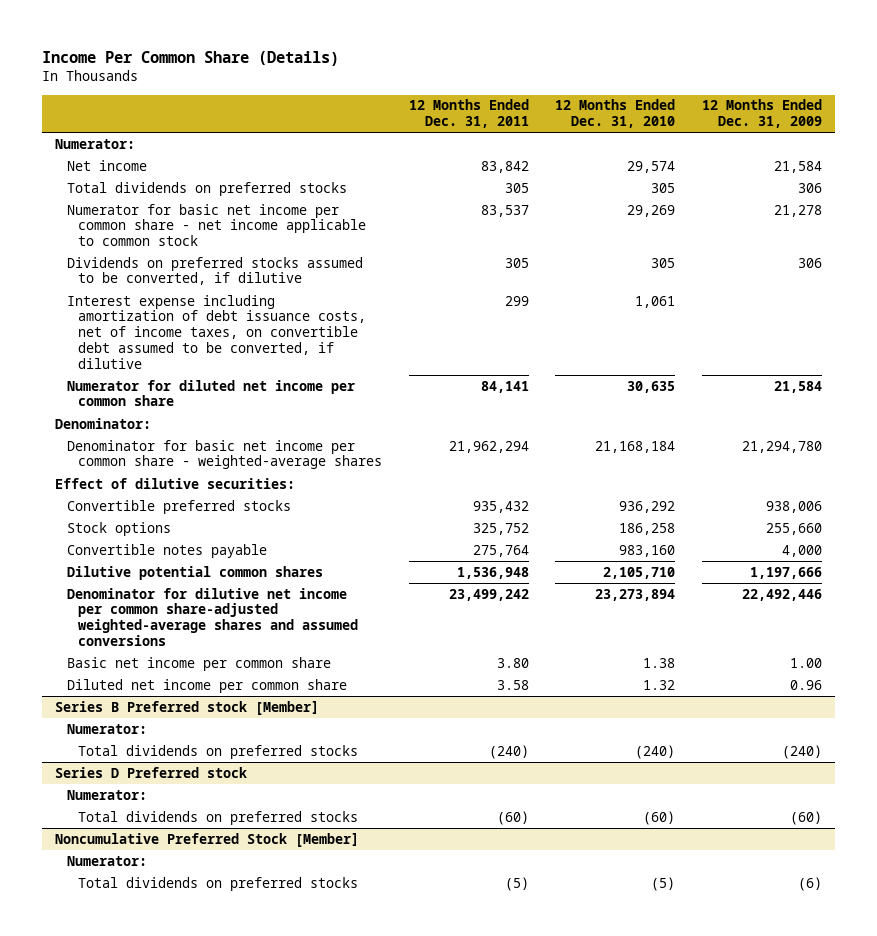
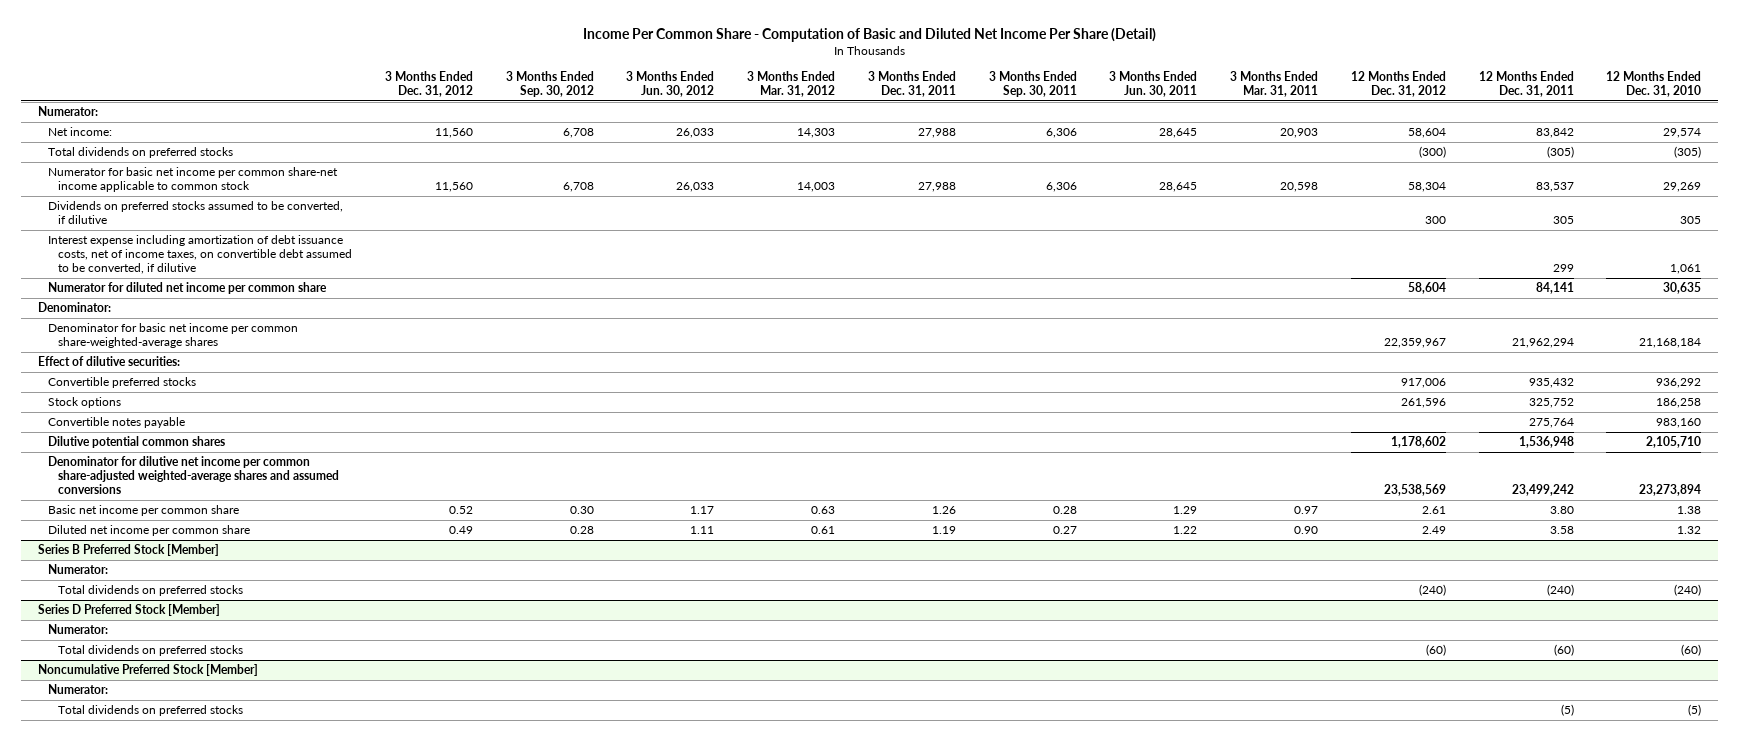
- Income Per Common Share (Details)
+ Income Per Common Share - Computation of Basic and Diluted Net Income Per Share (Detail)
- | 12 Months Ended Dec. 31, 2011 | 12 Months Ended Dec. 31, 2010 | 12 Months Ended Dec. 31, 2009
+ | 3 Months Ended Dec. 31, 2012 | 3 Months Ended Sep. 30, 2012 | 3 Months Ended Jun. 30, 2012 | 3 Months Ended Mar. 31, 2012 | 3 Months Ended Dec. 31, 2011 | 3 Months Ended Sep. 30, 2011 | 3 Months Ended Jun. 30, 2011 | 3 Months Ended Mar. 31, 2011 | 12 Months Ended Dec. 31, 2012 | 12 Months Ended Dec. 31, 2011 | 12 Months Ended Dec. 31, 2010
- Net income | 83,842 | 29,574 | 21,584
- Total dividends on preferred stocks | 305 | 305 | 306
- Numerator for basic net income per common share - net income applicable to common stock | 83,537 | 29,269 | 21,278
+ Net income: | 11,560 | 6,708 | 26,033 | 14,303 | 27,988 | 6,306 | 28,645 | 20,903 | 58,604 | 83,842 | 29,574
+ Total dividends on preferred stocks | | | | | | | | | (300) | (305) | (305)
+ Numerator for basic net income per common share-net income applicable to common stock | 11,560 | 6,708 | 26,033 | 14,003 | 27,988 | 6,306 | 28,645 | 20,598 | 58,304 | 83,537 | 29,269
- Denominator for basic net income per common share - weighted-average shares | 21,962,294 | 21,168,184 | 21,294,780
+ Denominator for basic net income per common share-weighted-average shares | | | | | | | | | 22,359,967 | 21,962,294 | 21,168,184
- Series B Preferred stock [Member]
+ Series B Preferred Stock [Member]
- Series D Preferred stock
+ Series D Preferred Stock [Member]

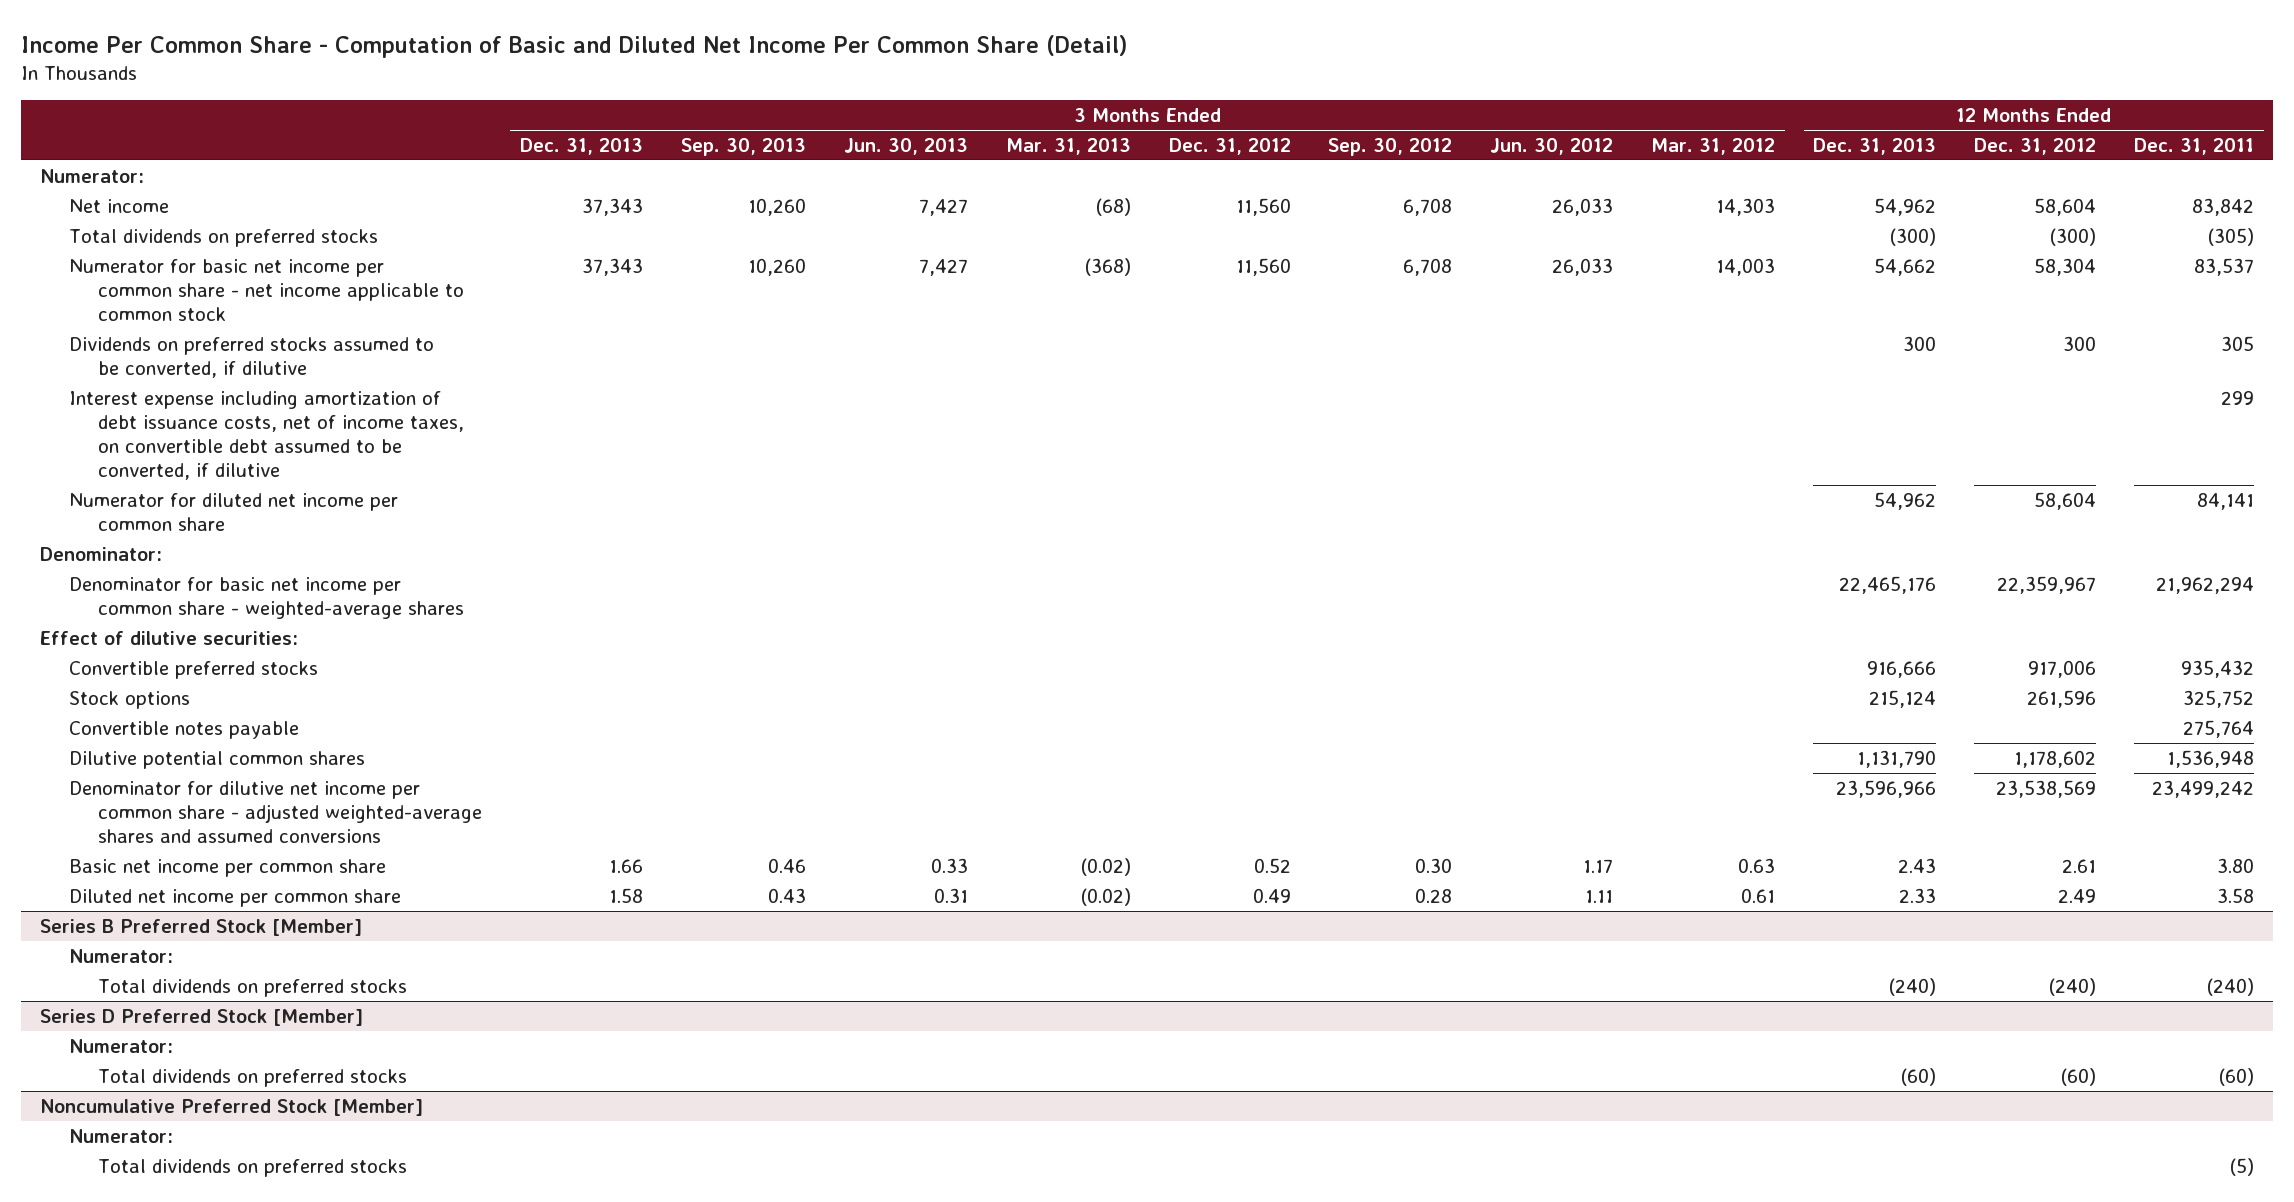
- Income Per Common Share - Computation of Basic and Diluted Net Income Per Share (Detail)
+ Income Per Common Share - Computation of Basic and Diluted Net Income Per Common Share (Detail)
- | 3 Months Ended Dec. 31, 2012 | 3 Months Ended Sep. 30, 2012 | 3 Months Ended Jun. 30, 2012 | 3 Months Ended Mar. 31, 2012 | 3 Months Ended Dec. 31, 2011 | 3 Months Ended Sep. 30, 2011 | 3 Months Ended Jun. 30, 2011 | 3 Months Ended Mar. 31, 2011 | 12 Months Ended Dec. 31, 2012 | 12 Months Ended Dec. 31, 2011 | 12 Months Ended Dec. 31, 2010
+ | 3 Months Ended Dec. 31, 2013 | 3 Months Ended Sep. 30, 2013 | 3 Months Ended Jun. 30, 2013 | 3 Months Ended Mar. 31, 2013 | 3 Months Ended Dec. 31, 2012 | 3 Months Ended Sep. 30, 2012 | 3 Months Ended Jun. 30, 2012 | 3 Months Ended Mar. 31, 2012 | 12 Months Ended Dec. 31, 2013 | 12 Months Ended Dec. 31, 2012 | 12 Months Ended Dec. 31, 2011
- Net income: | 11,560 | 6,708 | 26,033 | 14,303 | 27,988 | 6,306 | 28,645 | 20,903 | 58,604 | 83,842 | 29,574
+ Net income | 37,343 | 10,260 | 7,427 | (68) | 11,560 | 6,708 | 26,033 | 14,303 | 54,962 | 58,604 | 83,842
- Numerator for basic net income per common share-net income applicable to common stock | 11,560 | 6,708 | 26,033 | 14,003 | 27,988 | 6,306 | 28,645 | 20,598 | 58,304 | 83,537 | 29,269
+ Numerator for basic net income per common share - net income applicable to common stock | 37,343 | 10,260 | 7,427 | (368) | 11,560 | 6,708 | 26,033 | 14,003 | 54,662 | 58,304 | 83,537
- Denominator for basic net income per common share-weighted-average shares | | | | | | | | | 22,359,967 | 21,962,294 | 21,168,184
+ Denominator for basic net income per common share - weighted-average shares | | | | | | | | | 22,465,176 | 22,359,967 | 21,962,294
- Denominator for dilutive net income per common share-adjusted weighted-average shares and assumed conversions | | | | | | | | | 23,538,569 | 23,499,242 | 23,273,894
+ Denominator for dilutive net income per common share - adjusted weighted-average shares and assumed conversions | | | | | | | | | 23,596,966 | 23,538,569 | 23,499,242

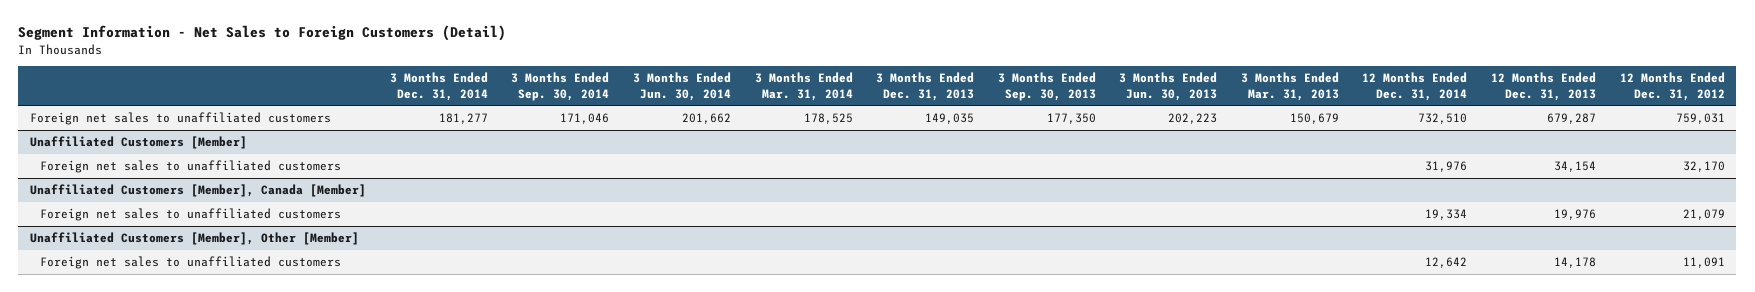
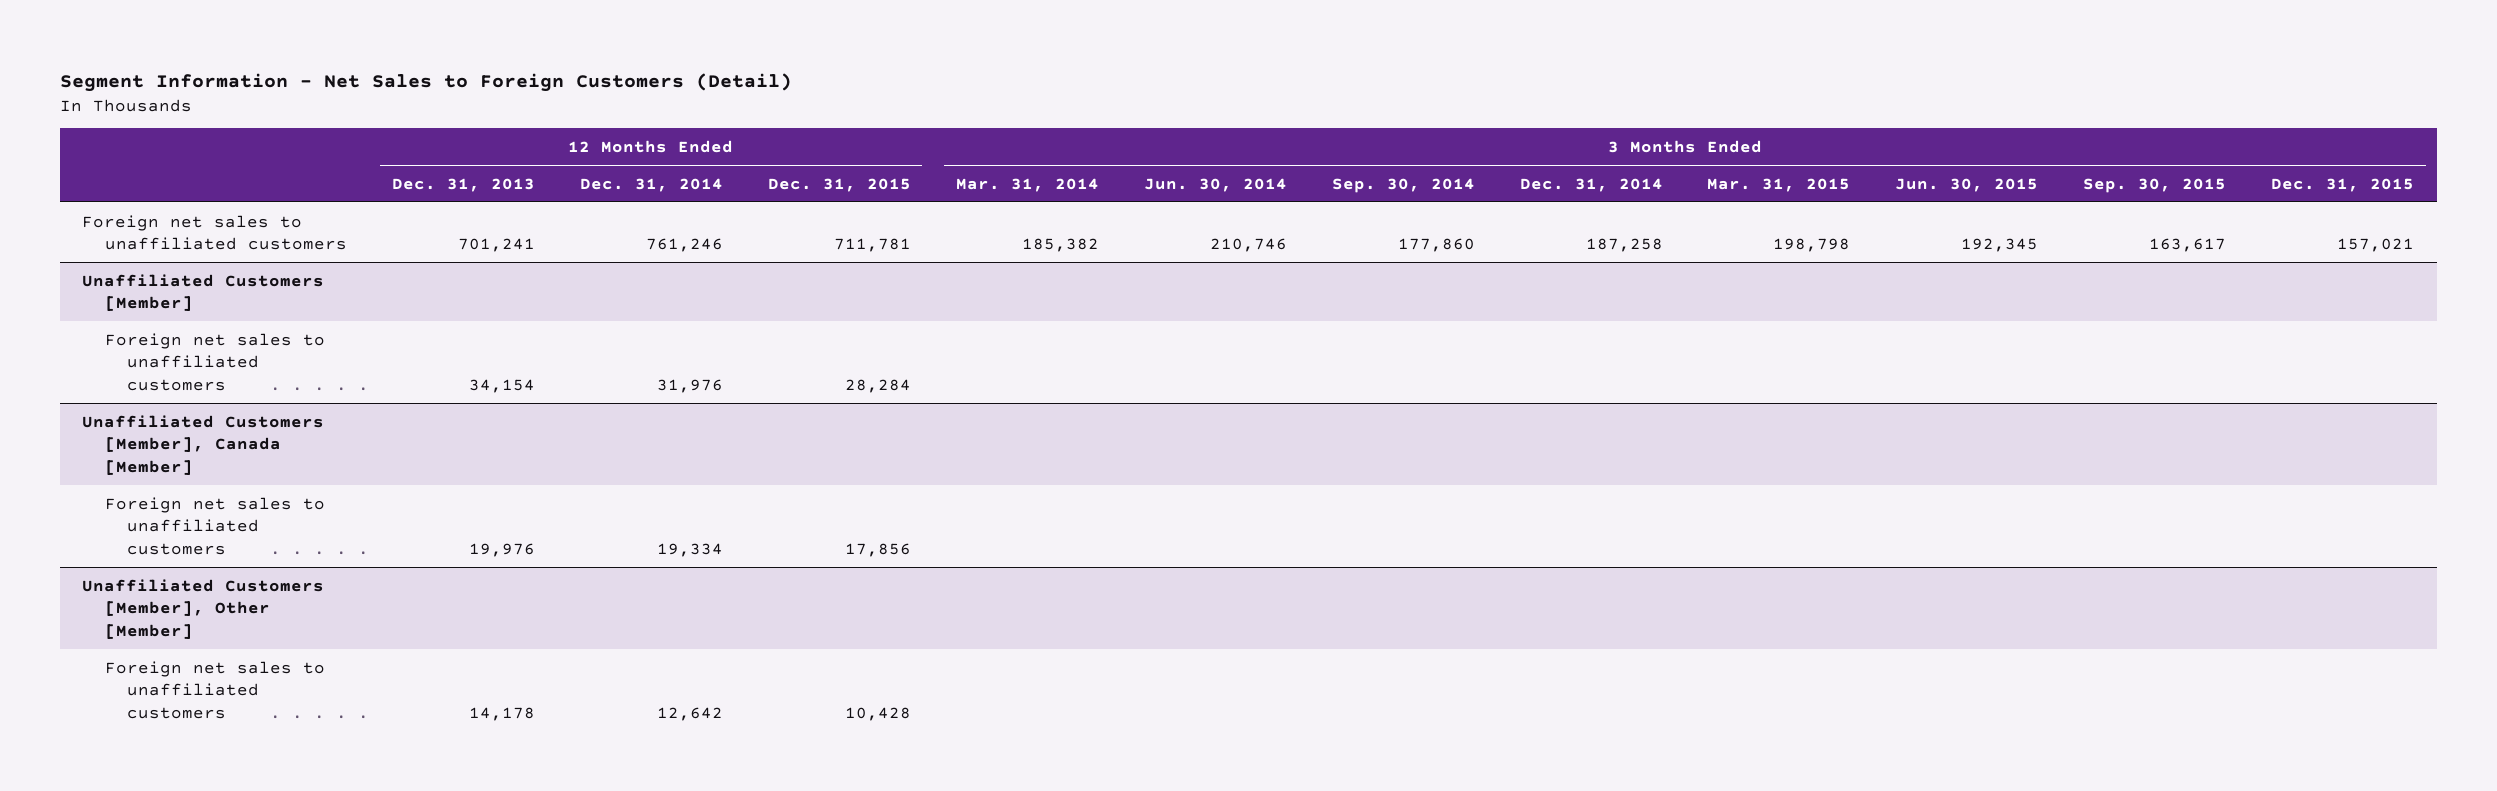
- | 3 Months Ended Dec. 31, 2014 | 3 Months Ended Sep. 30, 2014 | 3 Months Ended Jun. 30, 2014 | 3 Months Ended Mar. 31, 2014 | 3 Months Ended Dec. 31, 2013 | 3 Months Ended Sep. 30, 2013 | 3 Months Ended Jun. 30, 2013 | 3 Months Ended Mar. 31, 2013 | 12 Months Ended Dec. 31, 2014 | 12 Months Ended Dec. 31, 2013 | 12 Months Ended Dec. 31, 2012
+ | 12 Months Ended Dec. 31, 2013 | 12 Months Ended Dec. 31, 2014 | 12 Months Ended Dec. 31, 2015 | 3 Months Ended Mar. 31, 2014 | 3 Months Ended Jun. 30, 2014 | 3 Months Ended Sep. 30, 2014 | 3 Months Ended Dec. 31, 2014 | 3 Months Ended Mar. 31, 2015 | 3 Months Ended Jun. 30, 2015 | 3 Months Ended Sep. 30, 2015 | 3 Months Ended Dec. 31, 2015
- Foreign net sales to unaffiliated customers | 181,277 | 171,046 | 201,662 | 178,525 | 149,035 | 177,350 | 202,223 | 150,679 | 732,510 | 679,287 | 759,031
+ Foreign net sales to unaffiliated customers | 701,241 | 761,246 | 711,781 | 185,382 | 210,746 | 177,860 | 187,258 | 198,798 | 192,345 | 163,617 | 157,021

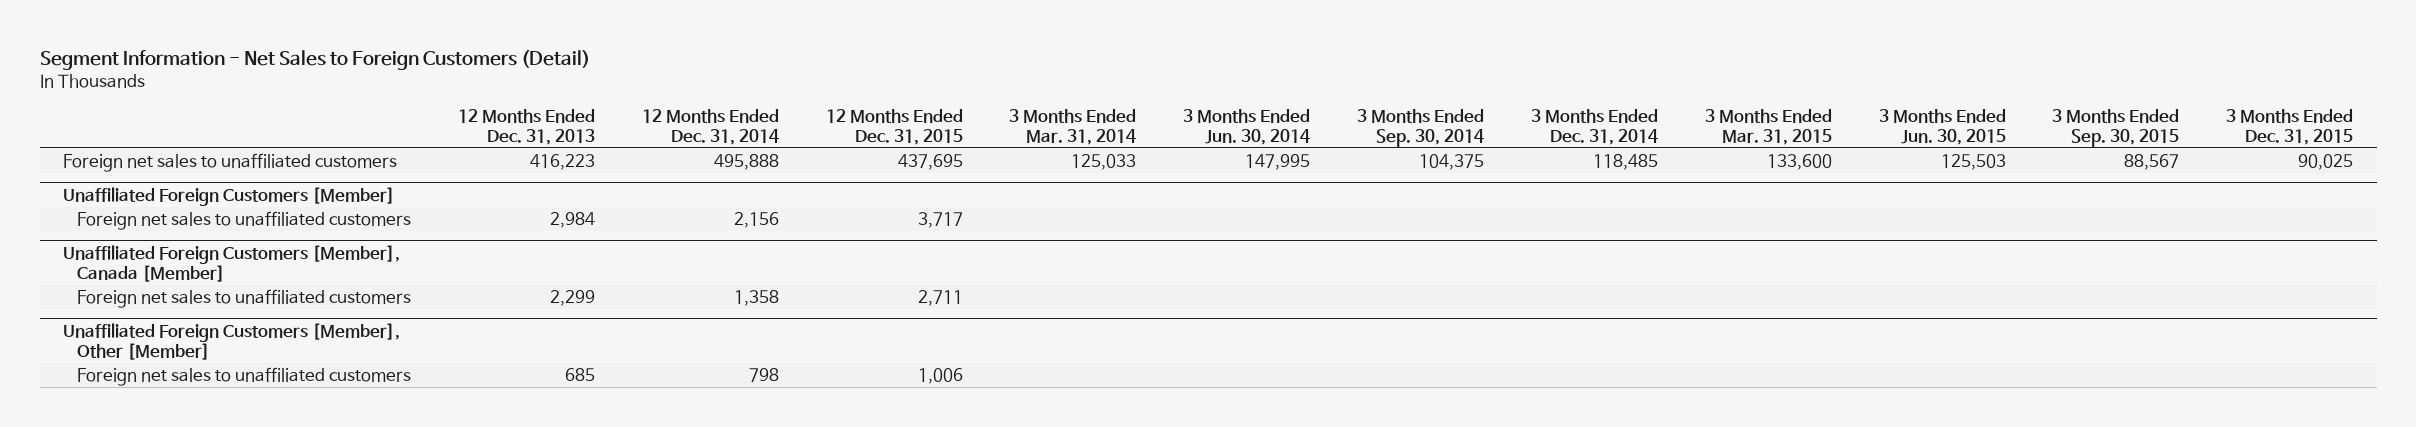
- Foreign net sales to unaffiliated customers | 701,241 | 761,246 | 711,781 | 185,382 | 210,746 | 177,860 | 187,258 | 198,798 | 192,345 | 163,617 | 157,021
- Unaffiliated Customers [Member]
- Foreign net sales to unaffiliated customers | 34,154 | 31,976 | 28,284 | | | | | | | |
- Unaffiliated Customers [Member], Canada [Member]
- Foreign net sales to unaffiliated customers | 19,976 | 19,334 | 17,856 | | | | | | | |
- Unaffiliated Customers [Member], Other [Member]
- Foreign net sales to unaffiliated customers | 14,178 | 12,642 | 10,428 | | | | | | | |
+ Foreign net sales to unaffiliated customers | 416,223 | 495,888 | 437,695 | 125,033 | 147,995 | 104,375 | 118,485 | 133,600 | 125,503 | 88,567 | 90,025
+ Unaffiliated Foreign Customers [Member]
+ Foreign net sales to unaffiliated customers | 2,984 | 2,156 | 3,717 | | | | | | | |
+ Unaffiliated Foreign Customers [Member], Canada [Member]
+ Foreign net sales to unaffiliated customers | 2,299 | 1,358 | 2,711 | | | | | | | |
+ Unaffiliated Foreign Customers [Member], Other [Member]
+ Foreign net sales to unaffiliated customers | 685 | 798 | 1,006 | | | | | | | |

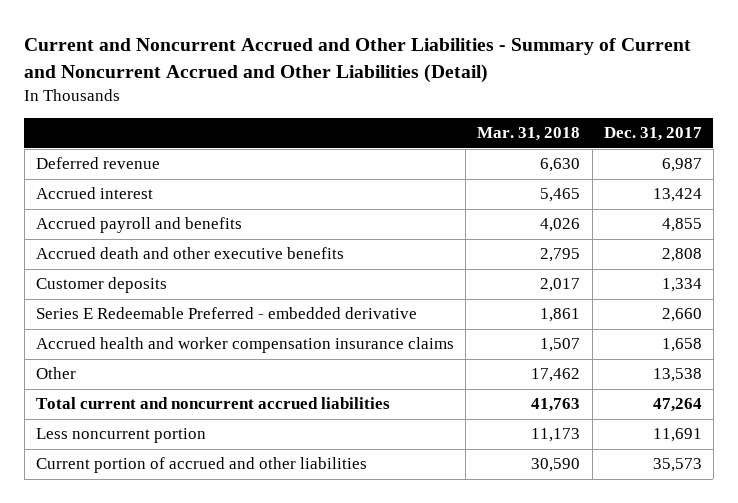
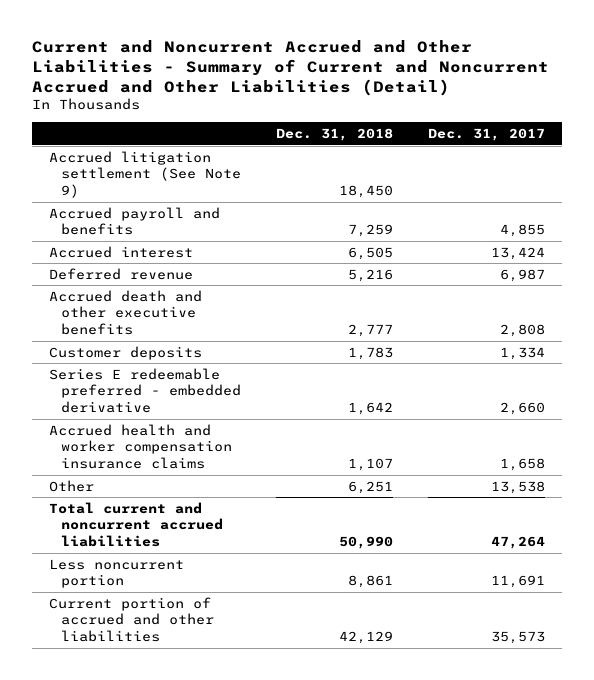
- | Mar. 31, 2018 | Dec. 31, 2017
+ | Dec. 31, 2018 | Dec. 31, 2017
+ Accrued litigation settlement (See Note 9) | 18,450 |
moved down: Accrued interest | 6,505 | 13,424
moved down: Deferred revenue | 5,216 | 6,987
- Series E Redeemable Preferred - embedded derivative | 1,861 | 2,660
+ Series E redeemable preferred - embedded derivative | 1,642 | 2,660

